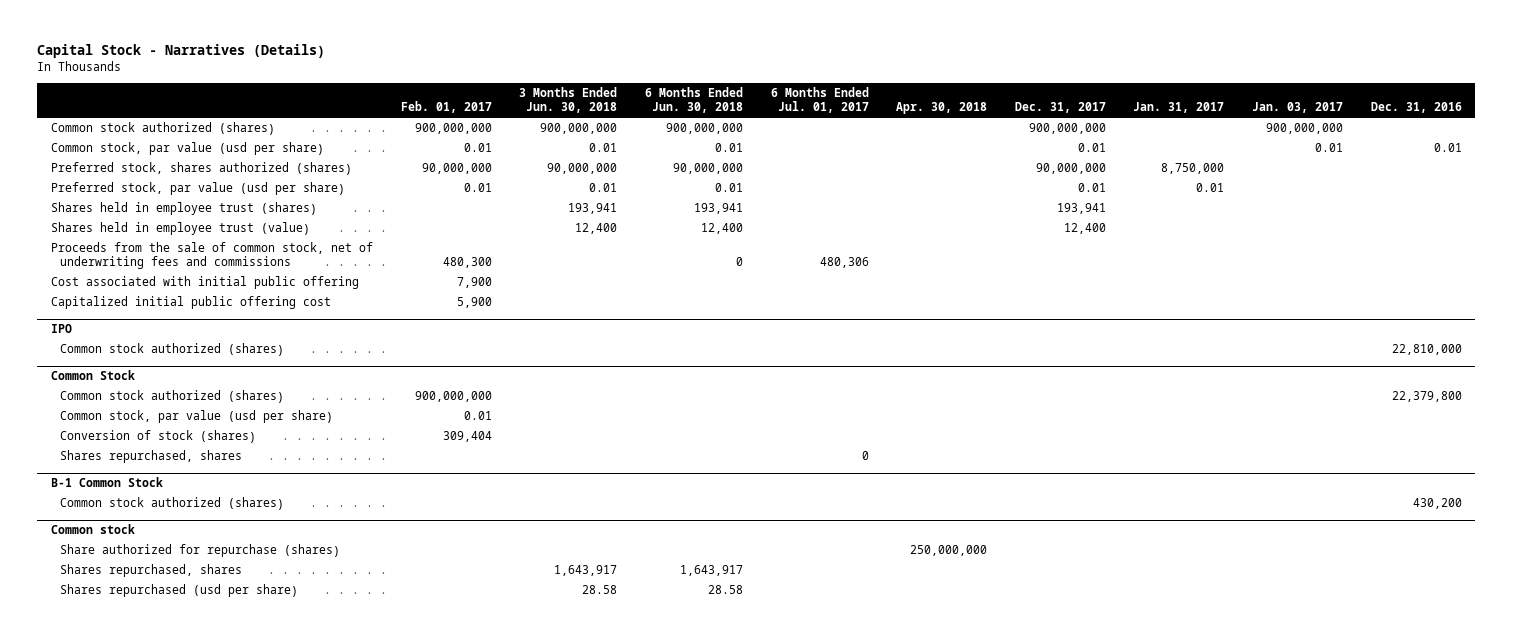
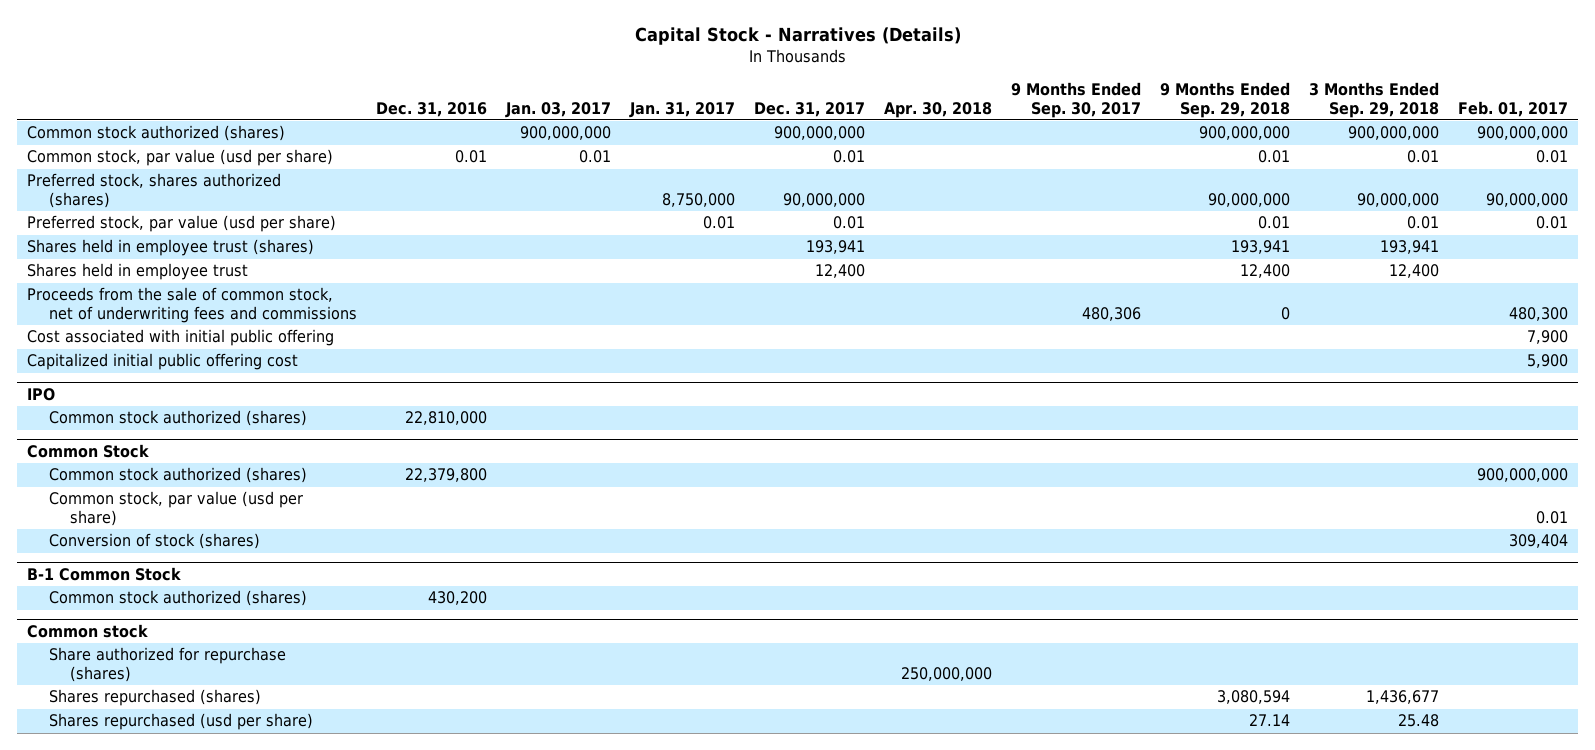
- | Feb. 01, 2017 | 3 Months Ended Jun. 30, 2018 | 6 Months Ended Jun. 30, 2018 | 6 Months Ended Jul. 01, 2017 | Apr. 30, 2018 | Dec. 31, 2017 | Jan. 31, 2017 | Jan. 03, 2017 | Dec. 31, 2016
+ | Dec. 31, 2016 | Jan. 03, 2017 | Jan. 31, 2017 | Dec. 31, 2017 | Apr. 30, 2018 | 9 Months Ended Sep. 30, 2017 | 9 Months Ended Sep. 29, 2018 | 3 Months Ended Sep. 29, 2018 | Feb. 01, 2017
- Shares held in employee trust (value) | | 12,400 | 12,400 | | | 12,400 | | |
+ Shares held in employee trust | | | | 12,400 | | | 12,400 | 12,400 |
@ Common Stock
- Shares repurchased, shares | | | | 0 | | | | |
@ Common stock
- Shares repurchased, shares | | 1,643,917 | 1,643,917 | | | | | |
+ Shares repurchased (shares) | | | | | | | 3,080,594 | 1,436,677 |

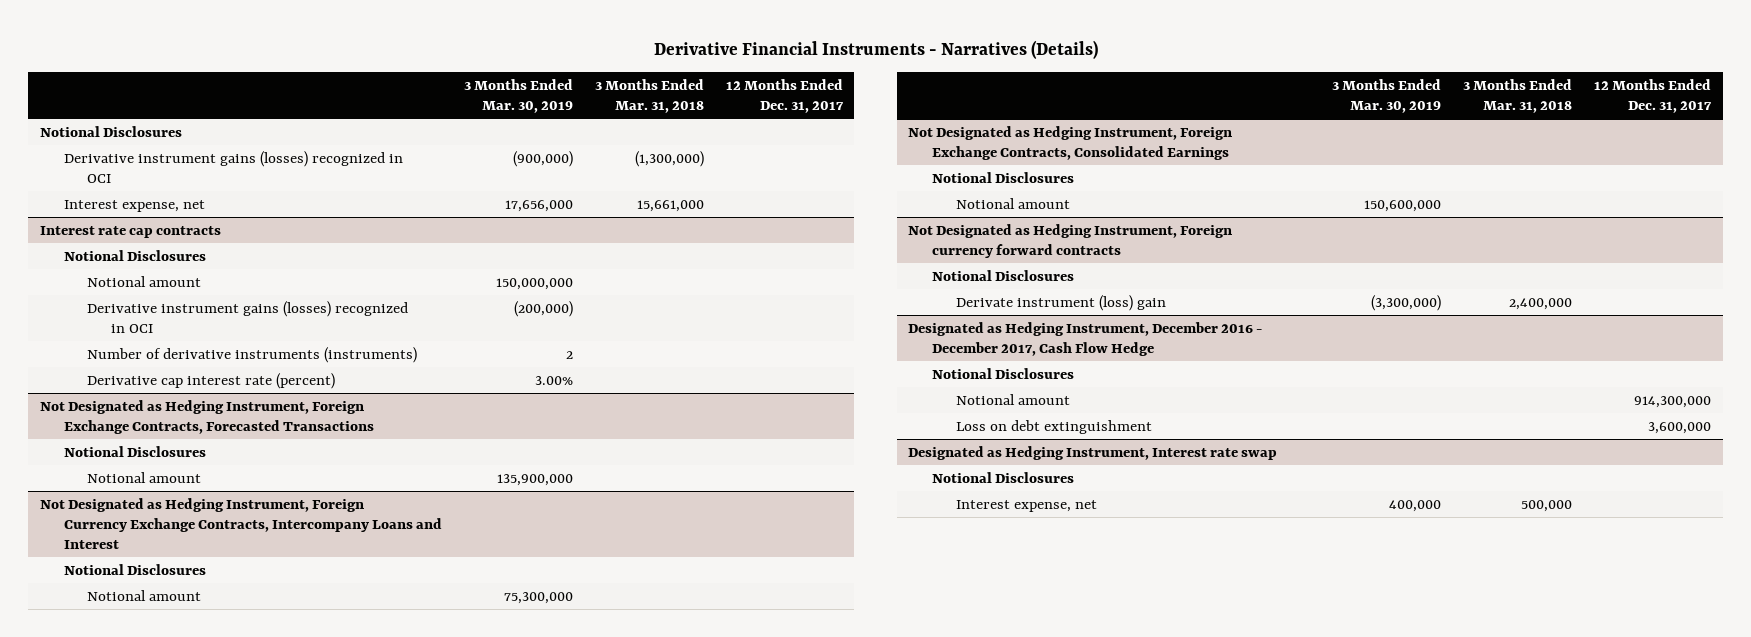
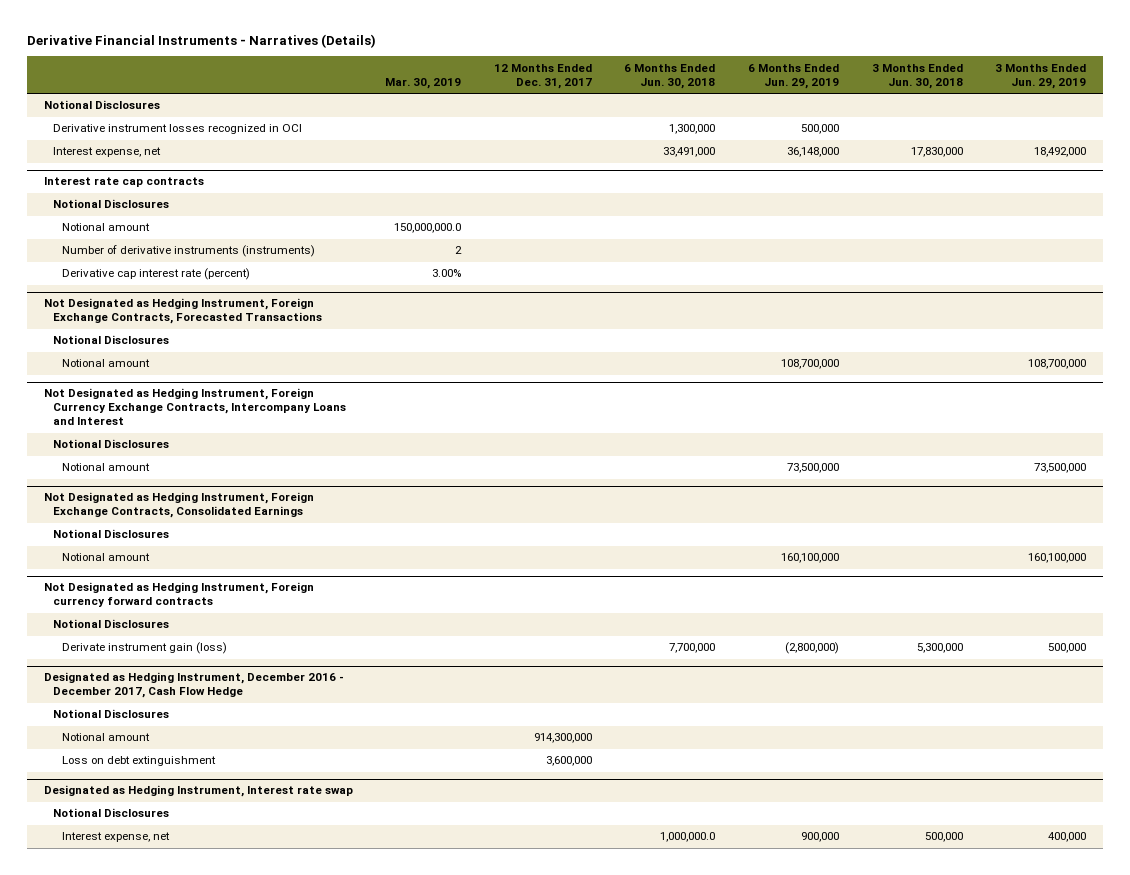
- | 3 Months Ended Mar. 30, 2019 | 3 Months Ended Mar. 31, 2018 | 12 Months Ended Dec. 31, 2017
+ | Mar. 30, 2019 | 12 Months Ended Dec. 31, 2017 | 6 Months Ended Jun. 30, 2018 | 6 Months Ended Jun. 29, 2019 | 3 Months Ended Jun. 30, 2018 | 3 Months Ended Jun. 29, 2019
- Derivative instrument gains (losses) recognized in OCI | (900,000) | (1,300,000) |
+ Derivative instrument losses recognized in OCI | | | 1,300,000 | 500,000 | |
@ Interest rate cap contracts
- Derivative instrument gains (losses) recognized in OCI | (200,000) | |
@ Not Designated as Hedging Instrument, Foreign currency forward contracts
- Derivate instrument (loss) gain | (3,300,000) | 2,400,000 |
+ Derivate instrument gain (loss) | | | 7,700,000 | (2,800,000) | 5,300,000 | 500,000

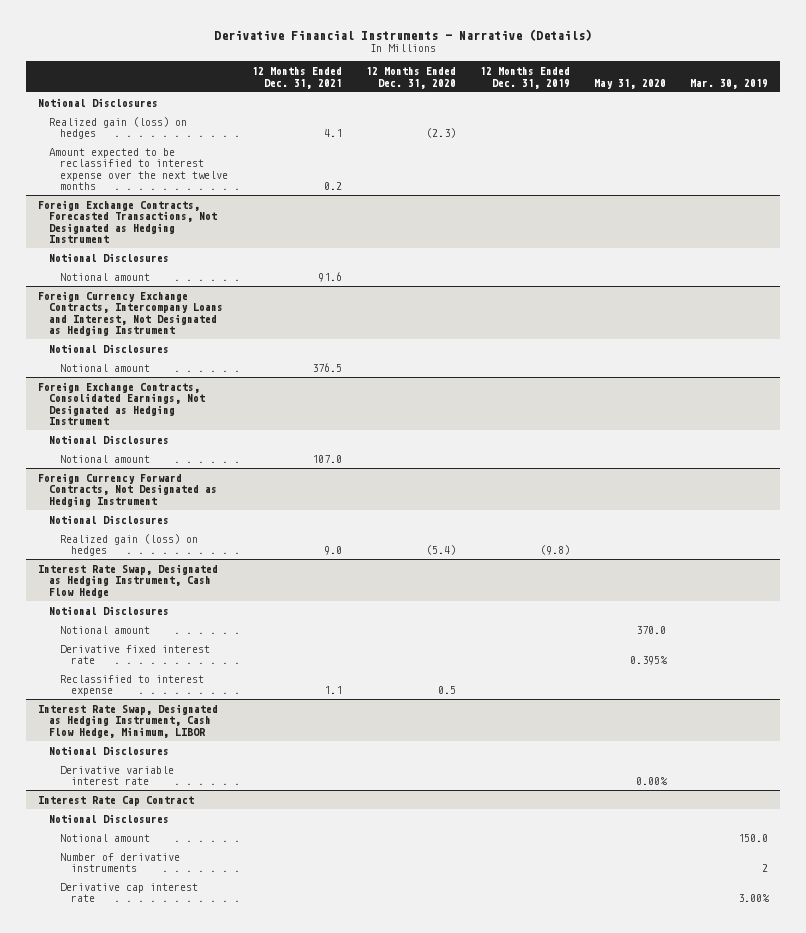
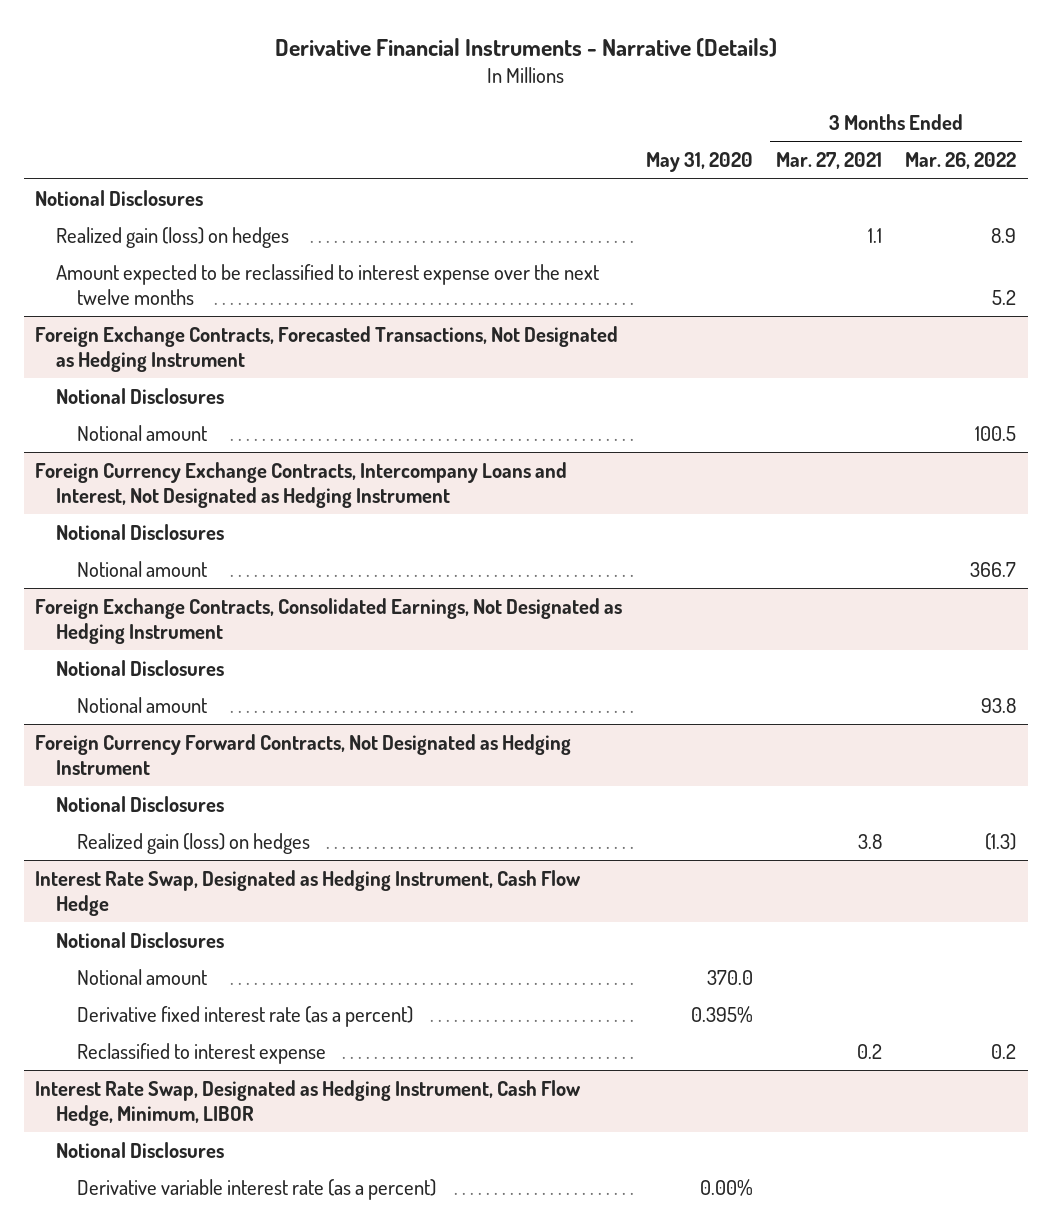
- | 12 Months Ended Dec. 31, 2021 | 12 Months Ended Dec. 31, 2020 | 12 Months Ended Dec. 31, 2019 | May 31, 2020 | Mar. 30, 2019
+ | May 31, 2020 | 3 Months Ended Mar. 27, 2021 | 3 Months Ended Mar. 26, 2022
@ Interest Rate Swap, Designated as Hedging Instrument, Cash Flow Hedge
- Derivative fixed interest rate | | | | 0.395% |
+ Derivative fixed interest rate (as a percent) | 0.395% | |
@ Interest Rate Swap, Designated as Hedging Instrument, Cash Flow Hedge, Minimum, LIBOR
- Derivative variable interest rate | | | | 0.00% |
- Interest Rate Cap Contract
- Notional Disclosures
- Notional amount | | | | | 150.0
- Number of derivative instruments | | | | | 2
- Derivative cap interest rate | | | | | 3.00%
@ Interest Rate Swap, Designated as Hedging Instrument, Cash Flow Hedge, Minimum, LIBOR
+ Derivative variable interest rate (as a percent) | 0.00% | |

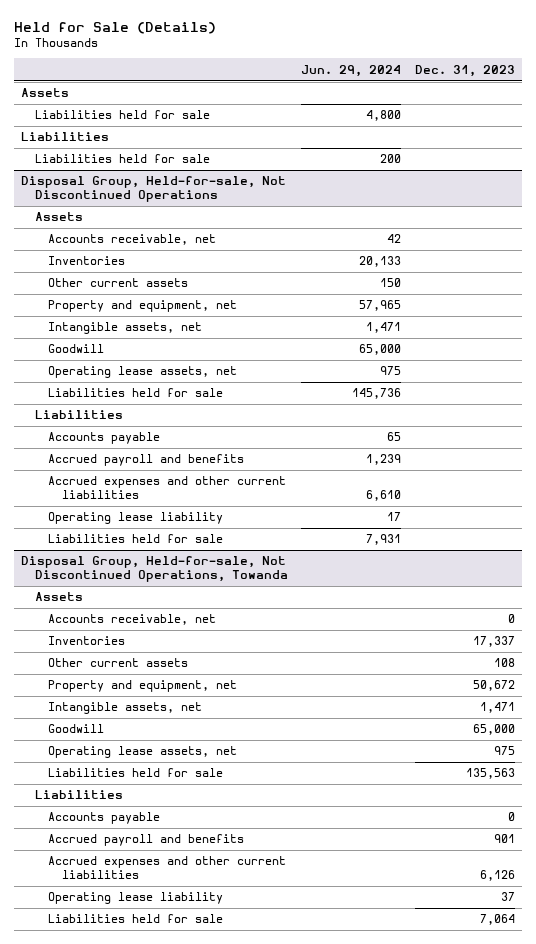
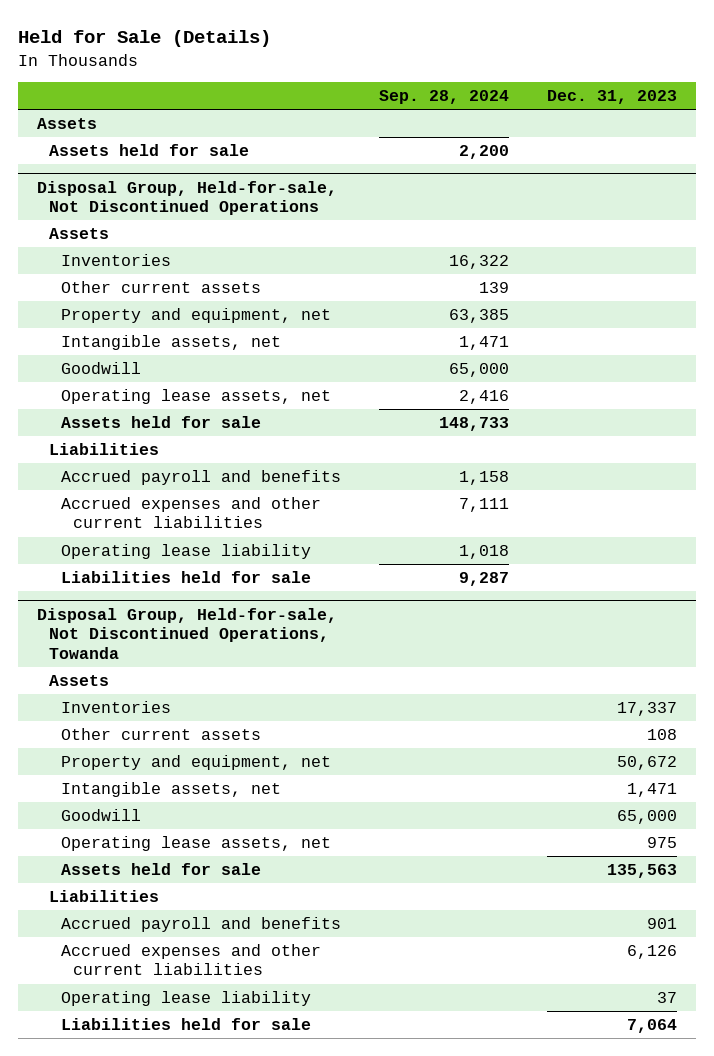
- | Jun. 29, 2024 | Dec. 31, 2023
+ | Sep. 28, 2024 | Dec. 31, 2023
- Liabilities held for sale | 4,800 |
- Liabilities
- Liabilities held for sale | 200 |
+ Assets held for sale | 2,200 |
@ Disposal Group, Held-for-sale, Not Discontinued Operations
- Accounts receivable, net | 42 |
- Liabilities held for sale | 145,736 |
+ Assets held for sale | 148,733 |
- Accounts payable | 65 |
@ Disposal Group, Held-for-sale, Not Discontinued Operations, Towanda
- Accounts receivable, net | | 0
- Liabilities held for sale | | 135,563
+ Assets held for sale | | 135,563
- Accounts payable | | 0

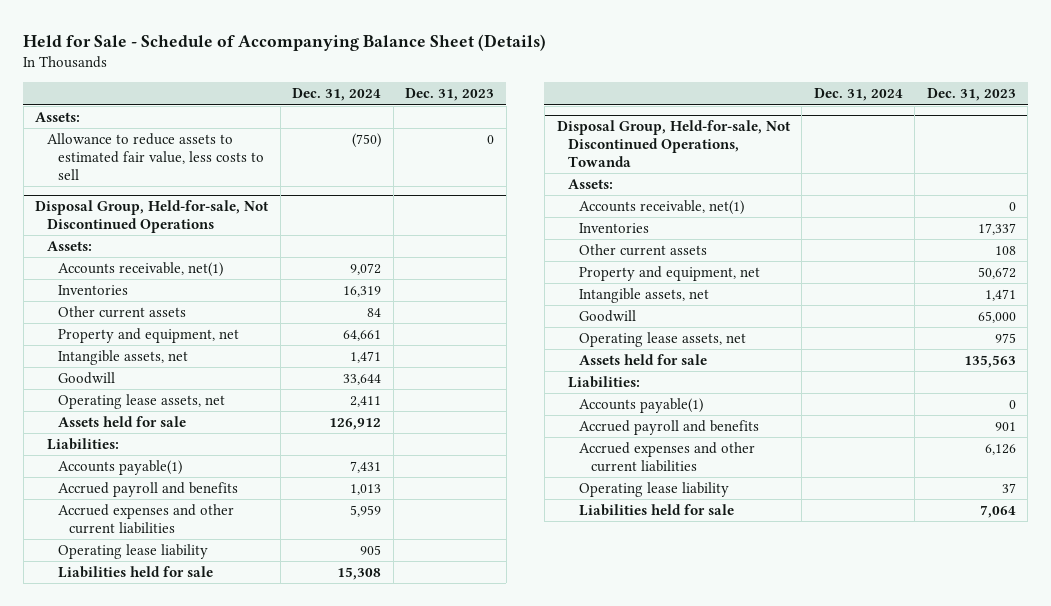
- Held for Sale (Details)
+ Held for Sale - Schedule of Accompanying Balance Sheet (Details)
- | Sep. 28, 2024 | Dec. 31, 2023
+ | Dec. 31, 2024 | Dec. 31, 2023
- Assets
- Assets held for sale | 2,200 |
+ Assets:
+ Allowance to reduce assets to estimated fair value, less costs to sell | (750) | 0
@ Disposal Group, Held-for-sale, Not Discontinued Operations
- Assets
+ Assets:
+ Accounts receivable, net(1) | 9,072 |
- Liabilities
+ Liabilities:
+ Accounts payable(1) | 7,431 |
@ Disposal Group, Held-for-sale, Not Discontinued Operations, Towanda
- Assets
+ Assets:
+ Accounts receivable, net(1) | | 0
- Liabilities
+ Liabilities:
+ Accounts payable(1) | | 0

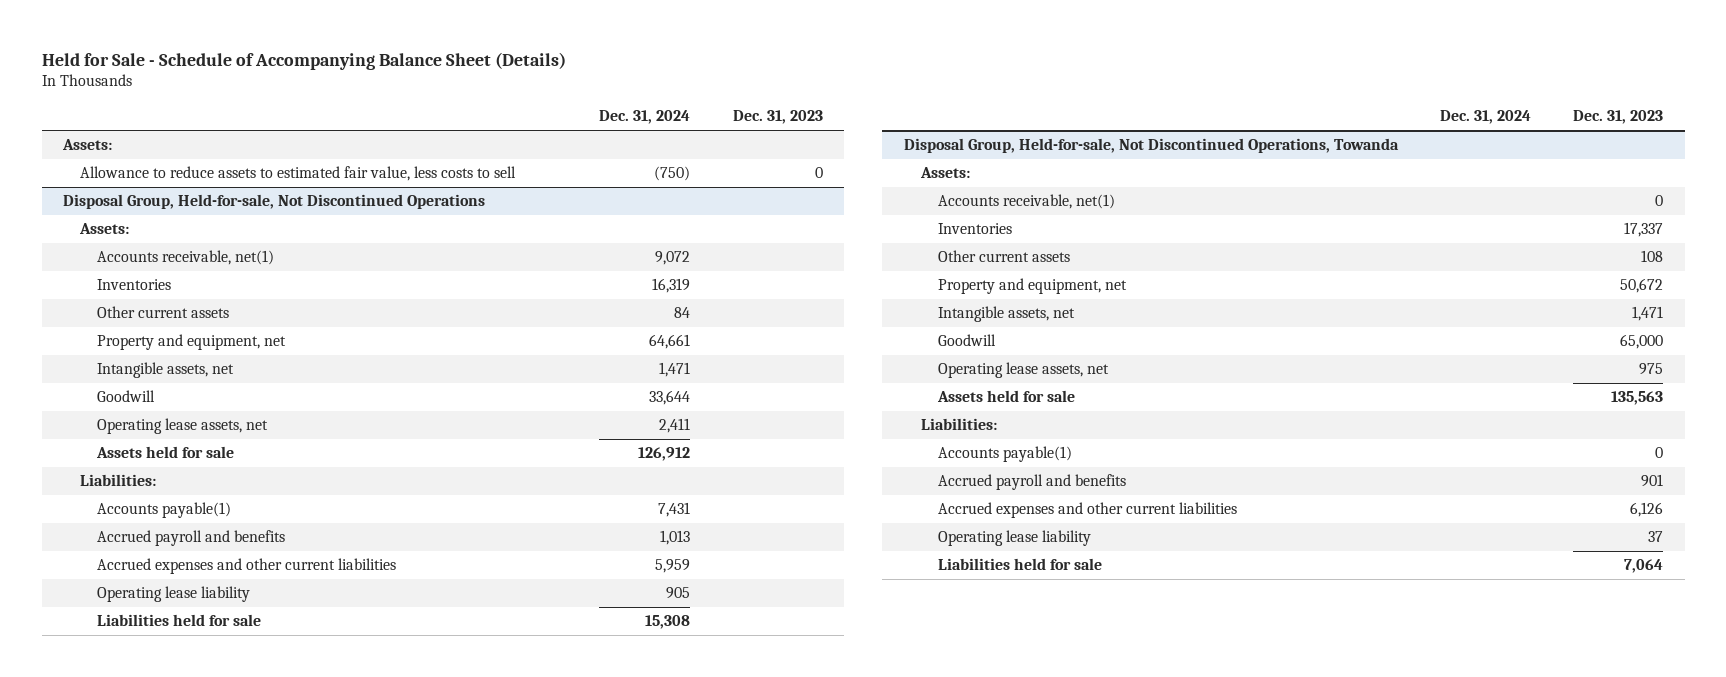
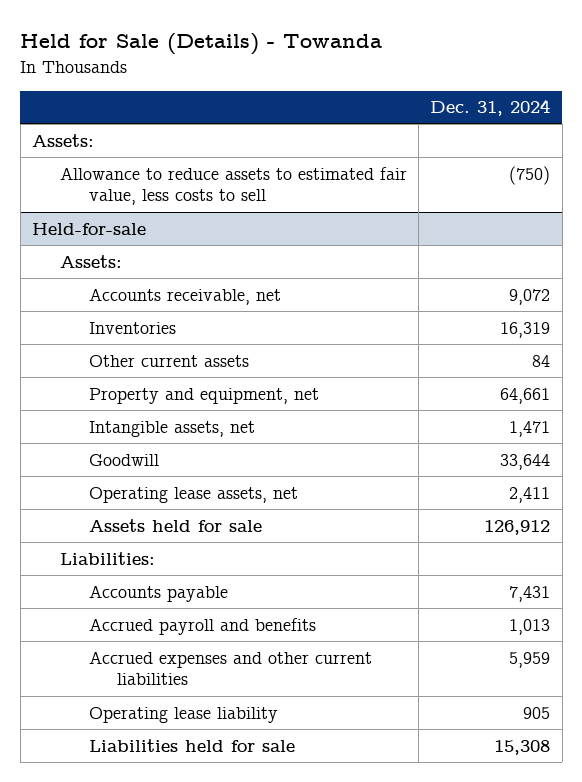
- Held for Sale - Schedule of Accompanying Balance Sheet (Details)
+ Held for Sale (Details) - Towanda
- | Dec. 31, 2024 | Dec. 31, 2023
+ | Dec. 31, 2024
- Disposal Group, Held-for-sale, Not Discontinued Operations
+ Held-for-sale
- Accounts receivable, net(1) | 9,072 |
+ Accounts receivable, net | 9,072
- Accounts payable(1) | 7,431 |
+ Accounts payable | 7,431
- Disposal Group, Held-for-sale, Not Discontinued Operations, Towanda
- Assets:
- Accounts receivable, net(1) | | 0
- Inventories | | 17,337
- Other current assets | | 108
- Property and equipment, net | | 50,672
- Intangible assets, net | | 1,471
- Goodwill | | 65,000
- Operating lease assets, net | | 975
- Assets held for sale | | 135,563
- Liabilities:
- Accounts payable(1) | | 0
- Accrued payroll and benefits | | 901
- Accrued expenses and other current liabilities | | 6,126
- Operating lease liability | | 37
- Liabilities held for sale | | 7,064

